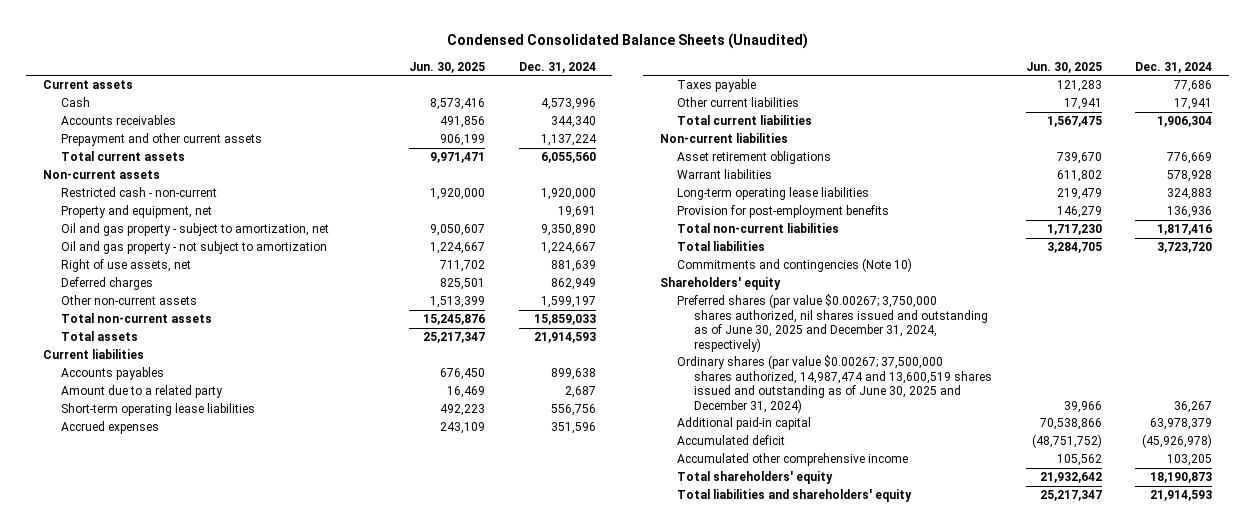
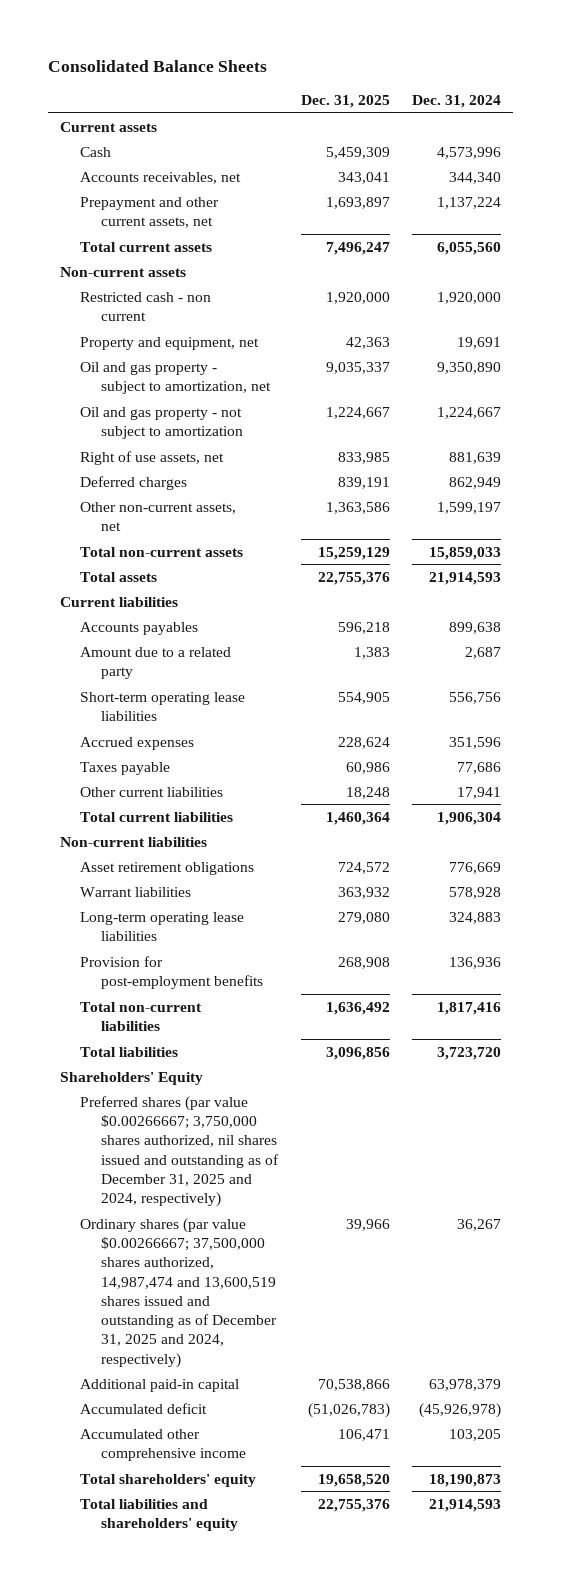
- Condensed Consolidated Balance Sheets (Unaudited)
+ Consolidated Balance Sheets
- | Jun. 30, 2025 | Dec. 31, 2024
+ | Dec. 31, 2025 | Dec. 31, 2024
- Accounts receivables | 491,856 | 344,340
- Prepayment and other current assets | 906,199 | 1,137,224
+ Accounts receivables, net | 343,041 | 344,340
+ Prepayment and other current assets, net | 1,693,897 | 1,137,224
- Restricted cash - non-current | 1,920,000 | 1,920,000
+ Restricted cash - non current | 1,920,000 | 1,920,000
- Other non-current assets | 1,513,399 | 1,599,197
+ Other non-current assets, net | 1,363,586 | 1,599,197
- Commitments and contingencies (Note 10)
- Shareholders' equity
- Preferred shares (par value $0.00267; 3,750,000 shares authorized, nil shares issued and outstanding as of June 30, 2025 and December 31, 2024, respectively)
- Ordinary shares (par value $0.00267; 37,500,000 shares authorized, 14,987,474 and 13,600,519 shares issued and outstanding as of June 30, 2025 and December 31, 2024) | 39,966 | 36,267
+ Shareholders' Equity
+ Preferred shares (par value $0.00266667; 3,750,000 shares authorized, nil shares issued and outstanding as of December 31, 2025 and 2024, respectively)
+ Ordinary shares (par value $0.00266667; 37,500,000 shares authorized, 14,987,474 and 13,600,519 shares issued and outstanding as of December 31, 2025 and 2024, respectively) | 39,966 | 36,267

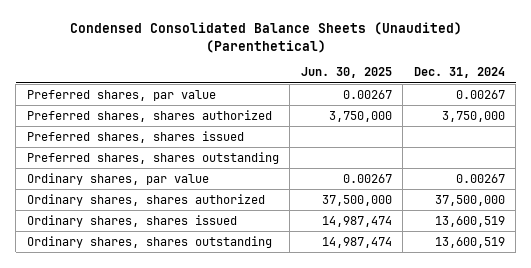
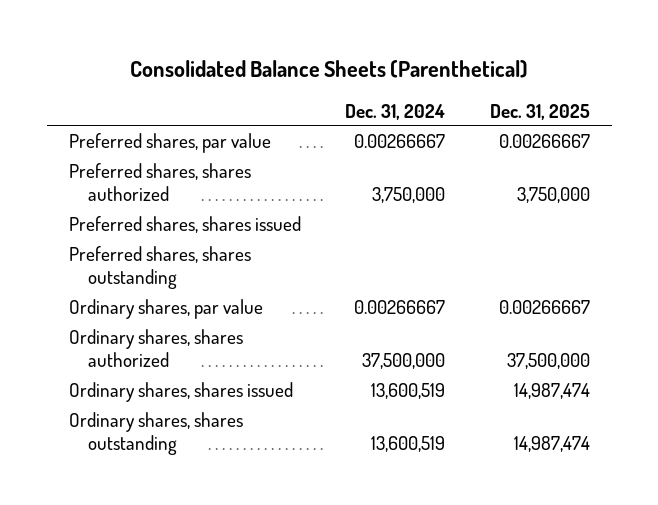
- Condensed Consolidated Balance Sheets (Unaudited) (Parenthetical)
+ Consolidated Balance Sheets (Parenthetical)
- | Jun. 30, 2025 | Dec. 31, 2024
+ | Dec. 31, 2024 | Dec. 31, 2025
- Preferred shares, par value | 0.00267 | 0.00267
+ Preferred shares, par value | 0.00266667 | 0.00266667
- Ordinary shares, par value | 0.00267 | 0.00267
+ Ordinary shares, par value | 0.00266667 | 0.00266667

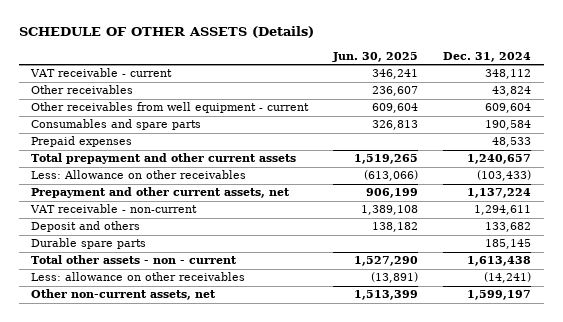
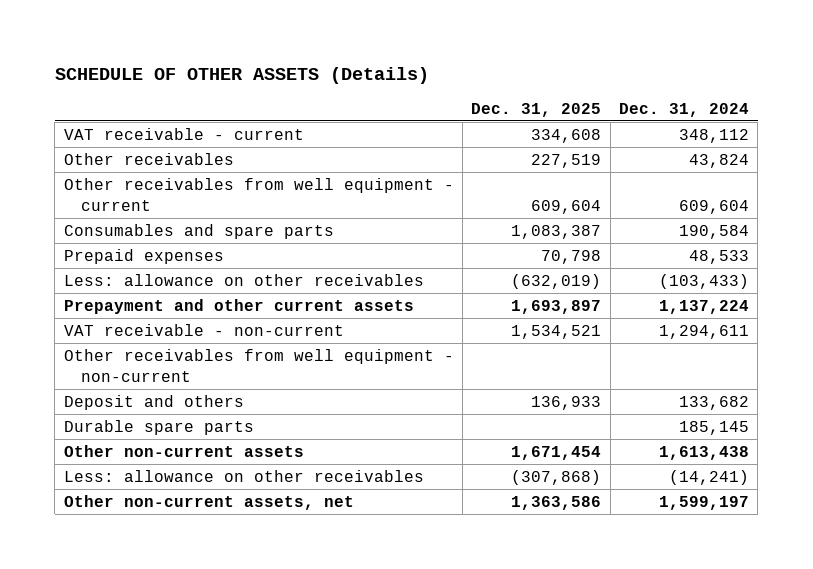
- | Jun. 30, 2025 | Dec. 31, 2024
+ | Dec. 31, 2025 | Dec. 31, 2024
- Total prepayment and other current assets | 1,519,265 | 1,240,657
- Less: Allowance on other receivables | (613,066) | (103,433)
- Prepayment and other current assets, net | 906,199 | 1,137,224
+ Less: allowance on other receivables | (632,019) | (103,433)
+ Prepayment and other current assets | 1,693,897 | 1,137,224
+ Other receivables from well equipment - non-current
- Total other assets - non - current | 1,527,290 | 1,613,438
+ Other non-current assets | 1,671,454 | 1,613,438

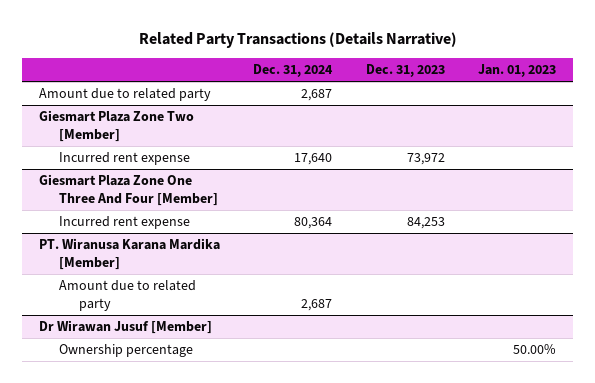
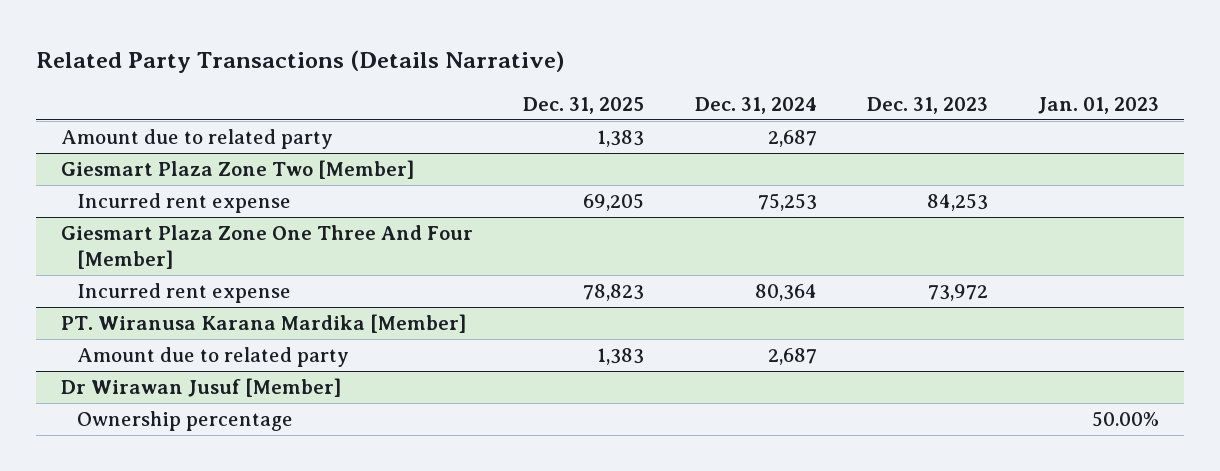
- | Dec. 31, 2024 | Dec. 31, 2023 | Jan. 01, 2023
+ | Dec. 31, 2025 | Dec. 31, 2024 | Dec. 31, 2023 | Jan. 01, 2023
@ Giesmart Plaza Zone Two [Member]
- Incurred rent expense | 17,640 | 73,972 |
+ Incurred rent expense | 69,205 | 75,253 | 84,253 |
@ Giesmart Plaza Zone One Three And Four [Member]
- Incurred rent expense | 80,364 | 84,253 |
+ Incurred rent expense | 78,823 | 80,364 | 73,972 |

